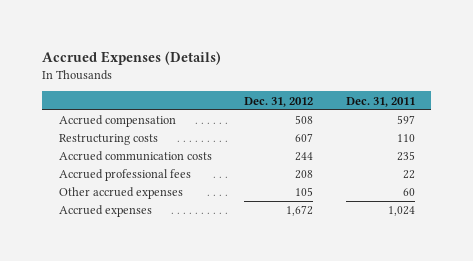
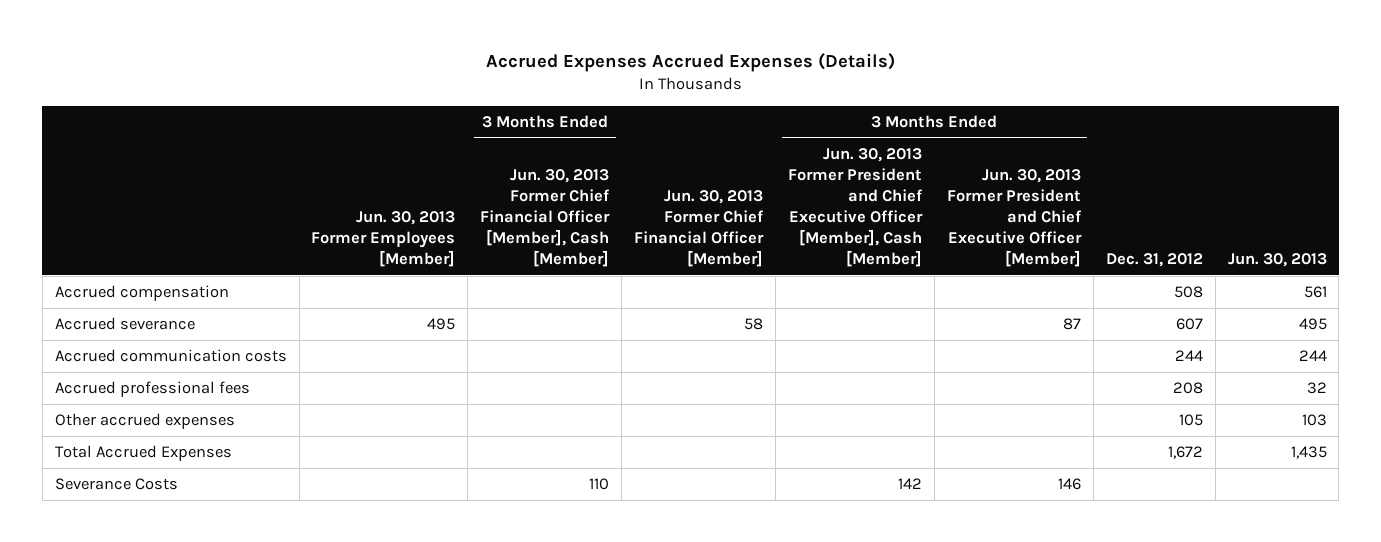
- Accrued Expenses (Details)
+ Accrued Expenses Accrued Expenses (Details)
- | Dec. 31, 2012 | Dec. 31, 2011
+ | Jun. 30, 2013 Former Employees [Member] | 3 Months Ended Jun. 30, 2013 Former Chief Financial Officer [Member], Cash [Member] | Jun. 30, 2013 Former Chief Financial Officer [Member] | 3 Months Ended Jun. 30, 2013 Former President and Chief Executive Officer [Member], Cash [Member] | 3 Months Ended Jun. 30, 2013 Former President and Chief Executive Officer [Member] | Dec. 31, 2012 | Jun. 30, 2013
- Restructuring costs | 607 | 110
+ Accrued severance | 495 | | 58 | | 87 | 607 | 495
- Accrued expenses | 1,672 | 1,024
+ Total Accrued Expenses | | | | | | 1,672 | 1,435
+ Severance Costs | | 110 | | 142 | 146 | |

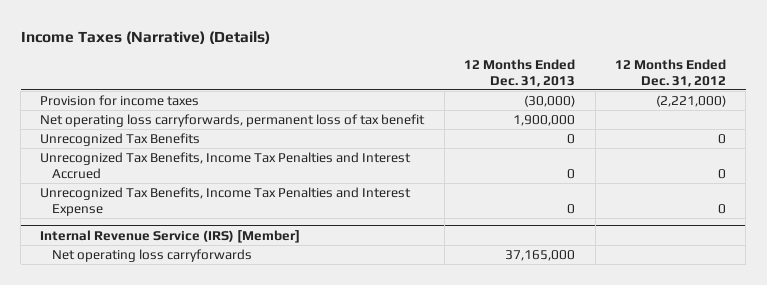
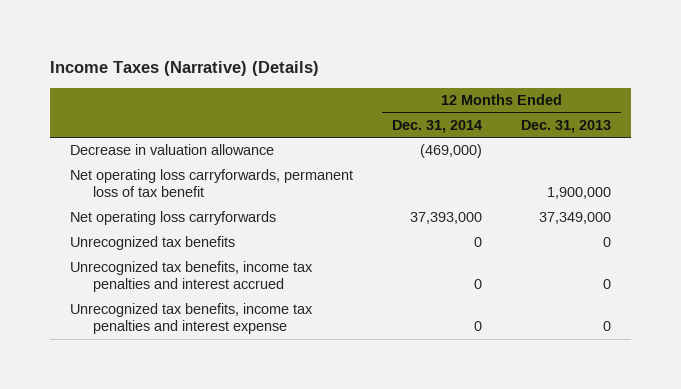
- | 12 Months Ended Dec. 31, 2013 | 12 Months Ended Dec. 31, 2012
+ | 12 Months Ended Dec. 31, 2014 | 12 Months Ended Dec. 31, 2013
- Provision for income taxes | (30,000) | (2,221,000)
+ Decrease in valuation allowance | (469,000) |
- Unrecognized Tax Benefits | 0 | 0
- Unrecognized Tax Benefits, Income Tax Penalties and Interest Accrued | 0 | 0
- Unrecognized Tax Benefits, Income Tax Penalties and Interest Expense | 0 | 0
- Internal Revenue Service (IRS) [Member]
- Net operating loss carryforwards | 37,165,000 |
+ Net operating loss carryforwards | 37,393,000 | 37,349,000
+ Unrecognized tax benefits | 0 | 0
+ Unrecognized tax benefits, income tax penalties and interest accrued | 0 | 0
+ Unrecognized tax benefits, income tax penalties and interest expense | 0 | 0

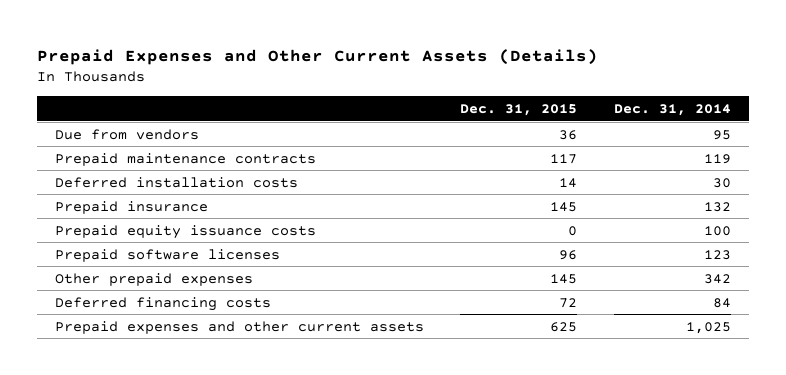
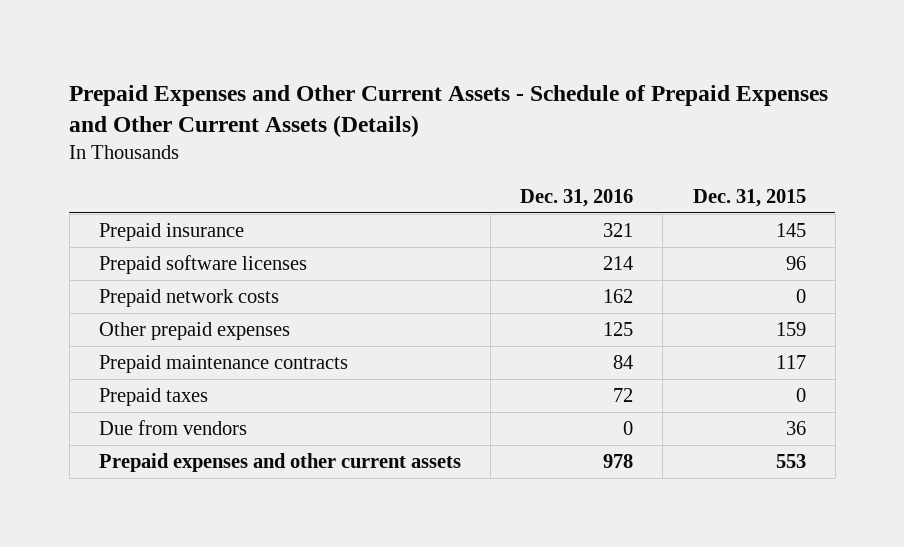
- Prepaid Expenses and Other Current Assets (Details)
+ Prepaid Expenses and Other Current Assets - Schedule of Prepaid Expenses and Other Current Assets (Details)
- | Dec. 31, 2015 | Dec. 31, 2014
+ | Dec. 31, 2016 | Dec. 31, 2015
- Deferred installation costs | 14 | 30
- Prepaid equity issuance costs | 0 | 100
- Other prepaid expenses | 145 | 342
- Deferred financing costs | 72 | 84
- Prepaid expenses and other current assets | 625 | 1,025
+ Prepaid network costs | 162 | 0
+ Other prepaid expenses | 125 | 159
moved down: Prepaid maintenance contracts | 84 | 117
+ Prepaid taxes | 72 | 0
moved down: Due from vendors | 0 | 36
+ Prepaid expenses and other current assets | 978 | 553

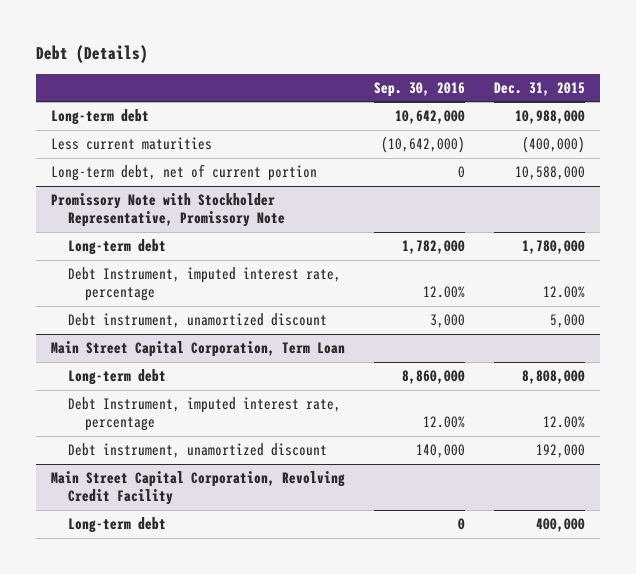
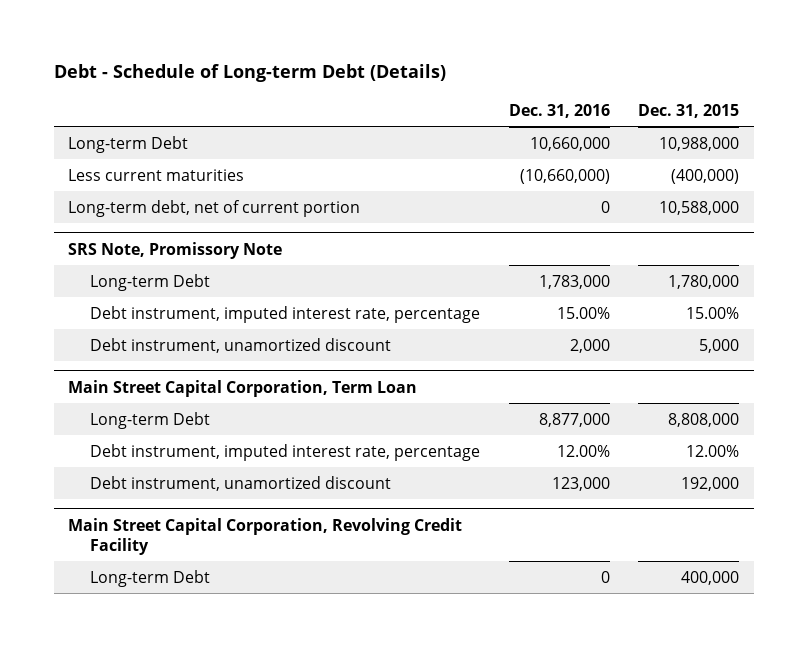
- Debt (Details)
+ Debt - Schedule of Long-term Debt (Details)
- | Sep. 30, 2016 | Dec. 31, 2015
+ | Dec. 31, 2016 | Dec. 31, 2015
- Long-term debt | 10,642,000 | 10,988,000
+ Long-term Debt | 10,660,000 | 10,988,000
- Promissory Note with Stockholder Representative, Promissory Note
- Long-term debt | 1,782,000 | 1,780,000
- Debt Instrument, imputed interest rate, percentage | 12.00% | 12.00%
+ SRS Note, Promissory Note
+ Long-term Debt | 1,783,000 | 1,780,000
+ Debt instrument, imputed interest rate, percentage | 15.00% | 15.00%
@ Main Street Capital Corporation, Term Loan
- Long-term debt | 8,860,000 | 8,808,000
- Debt Instrument, imputed interest rate, percentage | 12.00% | 12.00%
+ Long-term Debt | 8,877,000 | 8,808,000
+ Debt instrument, imputed interest rate, percentage | 12.00% | 12.00%
@ Main Street Capital Corporation, Revolving Credit Facility
- Long-term debt | 0 | 400,000
+ Long-term Debt | 0 | 400,000

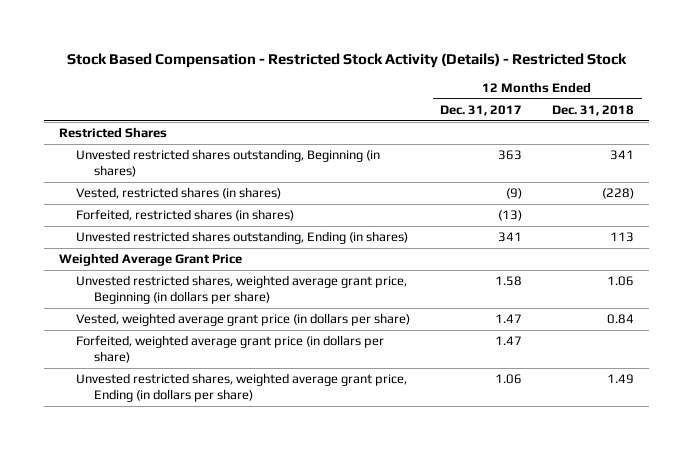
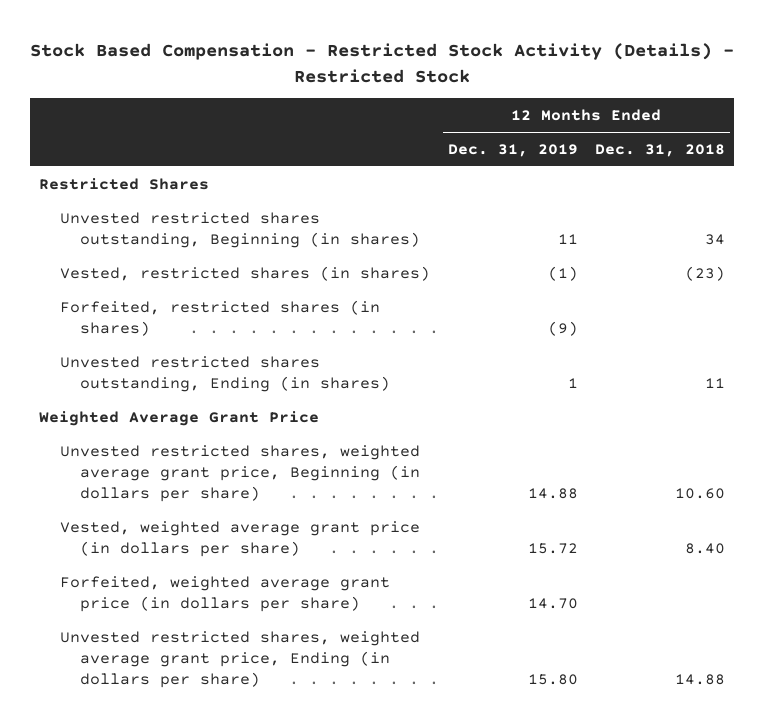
- | 12 Months Ended Dec. 31, 2017 | 12 Months Ended Dec. 31, 2018
+ | 12 Months Ended Dec. 31, 2019 | 12 Months Ended Dec. 31, 2018
- Unvested restricted shares outstanding, Beginning (in shares) | 363 | 341
- Vested, restricted shares (in shares) | (9) | (228)
+ Unvested restricted shares outstanding, Beginning (in shares) | 11 | 34
+ Vested, restricted shares (in shares) | (1) | (23)
- Unvested restricted shares outstanding, Ending (in shares) | 341 | 113
+ Unvested restricted shares outstanding, Ending (in shares) | 1 | 11
- Unvested restricted shares, weighted average grant price, Beginning (in dollars per share) | 1.58 | 1.06
- Vested, weighted average grant price (in dollars per share) | 1.47 | 0.84
+ Unvested restricted shares, weighted average grant price, Beginning (in dollars per share) | 14.88 | 10.60
+ Vested, weighted average grant price (in dollars per share) | 15.72 | 8.40
- Unvested restricted shares, weighted average grant price, Ending (in dollars per share) | 1.06 | 1.49
+ Unvested restricted shares, weighted average grant price, Ending (in dollars per share) | 15.80 | 14.88

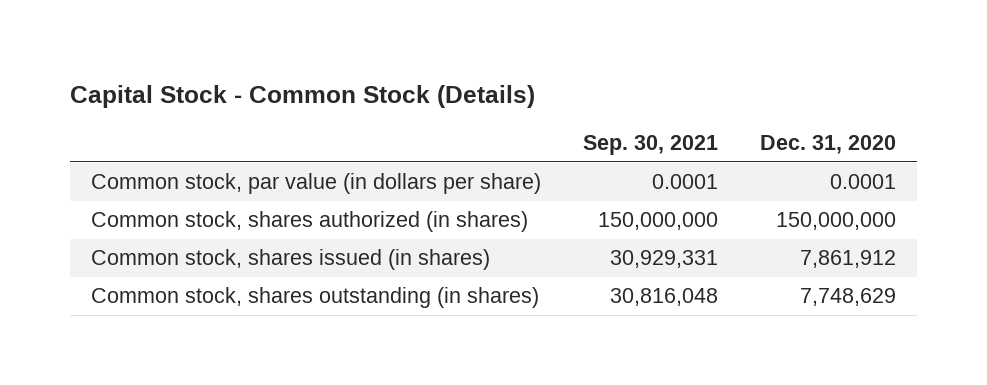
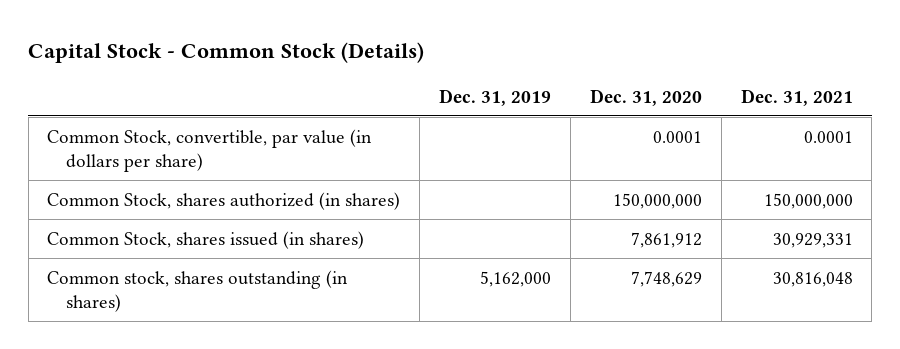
- | Sep. 30, 2021 | Dec. 31, 2020
+ | Dec. 31, 2019 | Dec. 31, 2020 | Dec. 31, 2021
- Common stock, par value (in dollars per share) | 0.0001 | 0.0001
- Common stock, shares authorized (in shares) | 150,000,000 | 150,000,000
- Common stock, shares issued (in shares) | 30,929,331 | 7,861,912
+ Common Stock, convertible, par value (in dollars per share) | | 0.0001 | 0.0001
+ Common Stock, shares authorized (in shares) | | 150,000,000 | 150,000,000
+ Common Stock, shares issued (in shares) | | 7,861,912 | 30,929,331

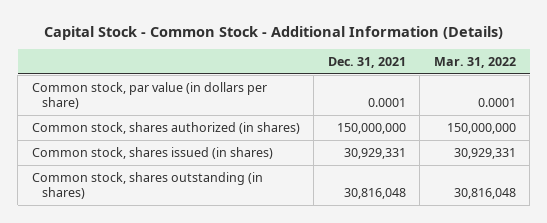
- Capital Stock - Common Stock (Details)
+ Capital Stock - Common Stock - Additional Information (Details)
- | Dec. 31, 2019 | Dec. 31, 2020 | Dec. 31, 2021
+ | Dec. 31, 2021 | Mar. 31, 2022
- Common Stock, convertible, par value (in dollars per share) | | 0.0001 | 0.0001
- Common Stock, shares authorized (in shares) | | 150,000,000 | 150,000,000
- Common Stock, shares issued (in shares) | | 7,861,912 | 30,929,331
+ Common stock, par value (in dollars per share) | 0.0001 | 0.0001
+ Common stock, shares authorized (in shares) | 150,000,000 | 150,000,000
+ Common stock, shares issued (in shares) | 30,929,331 | 30,929,331

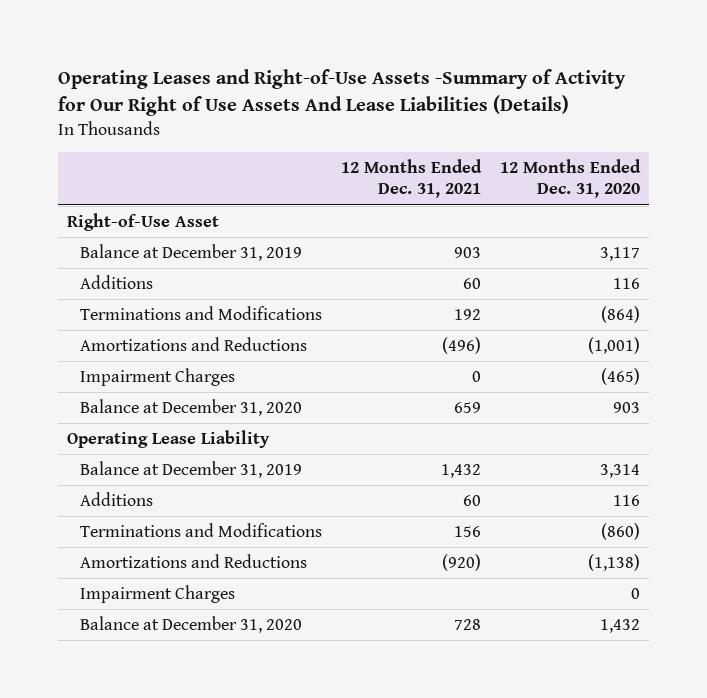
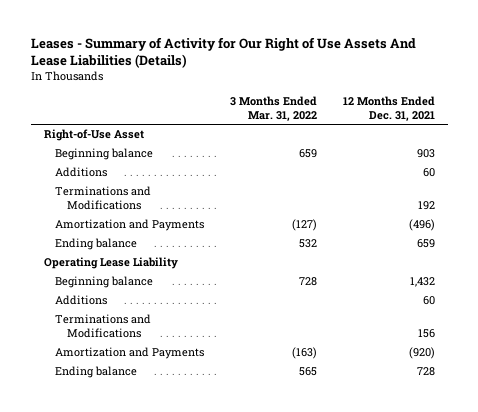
- Operating Leases and Right-of-Use Assets -Summary of Activity for Our Right of Use Assets And Lease Liabilities (Details)
+ Leases - Summary of Activity for Our Right of Use Assets And Lease Liabilities (Details)
- | 12 Months Ended Dec. 31, 2021 | 12 Months Ended Dec. 31, 2020
+ | 3 Months Ended Mar. 31, 2022 | 12 Months Ended Dec. 31, 2021
- Balance at December 31, 2019 | 903 | 3,117
+ Beginning balance | 659 | 903
- Amortizations and Reductions | (496) | (1,001)
- Impairment Charges | 0 | (465)
- Balance at December 31, 2020 | 659 | 903
+ Amortization and Payments | (127) | (496)
+ Ending balance | 532 | 659
- Balance at December 31, 2019 | 1,432 | 3,314
+ Beginning balance | 728 | 1,432
- Amortizations and Reductions | (920) | (1,138)
- Impairment Charges | | 0
- Balance at December 31, 2020 | 728 | 1,432
+ Amortization and Payments | (163) | (920)
+ Ending balance | 565 | 728

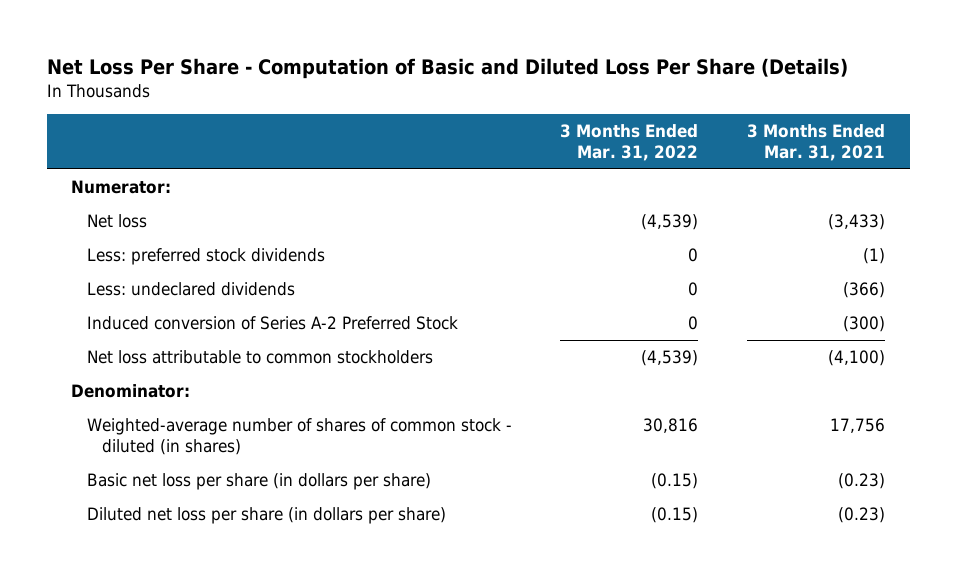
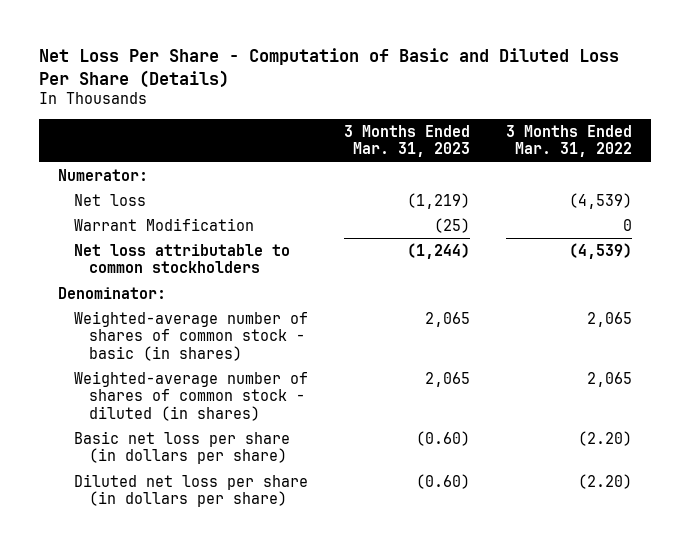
- | 3 Months Ended Mar. 31, 2022 | 3 Months Ended Mar. 31, 2021
+ | 3 Months Ended Mar. 31, 2023 | 3 Months Ended Mar. 31, 2022
- Less: preferred stock dividends | 0 | (1)
- Less: undeclared dividends | 0 | (366)
- Induced conversion of Series A-2 Preferred Stock | 0 | (300)
+ Warrant Modification | (25) | 0
- Weighted-average number of shares of common stock - diluted (in shares) | 30,816 | 17,756
- Basic net loss per share (in dollars per share) | (0.15) | (0.23)
- Diluted net loss per share (in dollars per share) | (0.15) | (0.23)
+ Weighted-average number of shares of common stock - basic (in shares) | 2,065 | 2,065
+ Weighted-average number of shares of common stock - diluted (in shares) | 2,065 | 2,065
+ Basic net loss per share (in dollars per share) | (0.60) | (2.20)
+ Diluted net loss per share (in dollars per share) | (0.60) | (2.20)

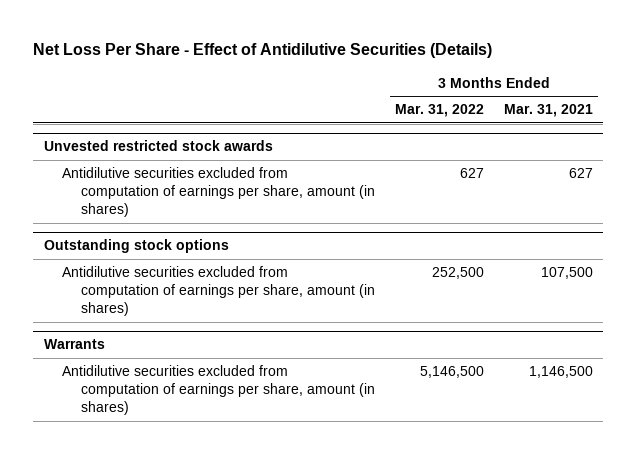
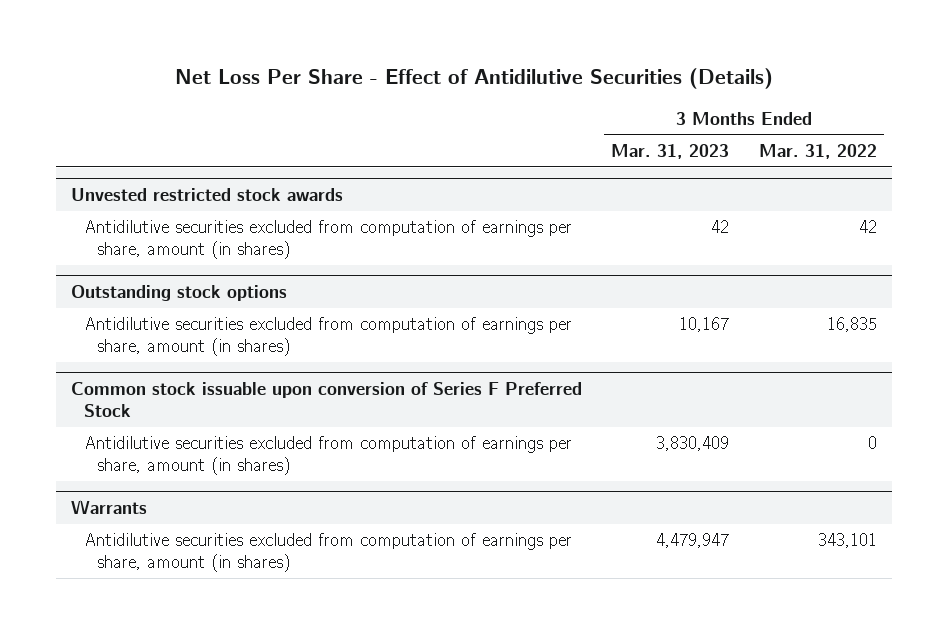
- | 3 Months Ended Mar. 31, 2022 | 3 Months Ended Mar. 31, 2021
+ | 3 Months Ended Mar. 31, 2023 | 3 Months Ended Mar. 31, 2022
@ Unvested restricted stock awards
- Antidilutive securities excluded from computation of earnings per share, amount (in shares) | 627 | 627
+ Antidilutive securities excluded from computation of earnings per share, amount (in shares) | 42 | 42
@ Outstanding stock options
- Antidilutive securities excluded from computation of earnings per share, amount (in shares) | 252,500 | 107,500
+ Antidilutive securities excluded from computation of earnings per share, amount (in shares) | 10,167 | 16,835
+ Common stock issuable upon conversion of Series F Preferred Stock
+ Antidilutive securities excluded from computation of earnings per share, amount (in shares) | 3,830,409 | 0
@ Warrants
- Antidilutive securities excluded from computation of earnings per share, amount (in shares) | 5,146,500 | 1,146,500
+ Antidilutive securities excluded from computation of earnings per share, amount (in shares) | 4,479,947 | 343,101

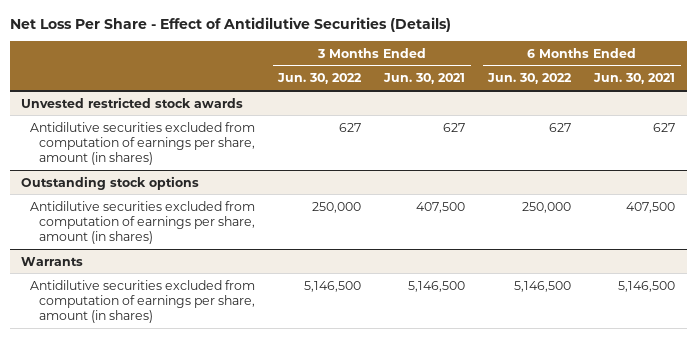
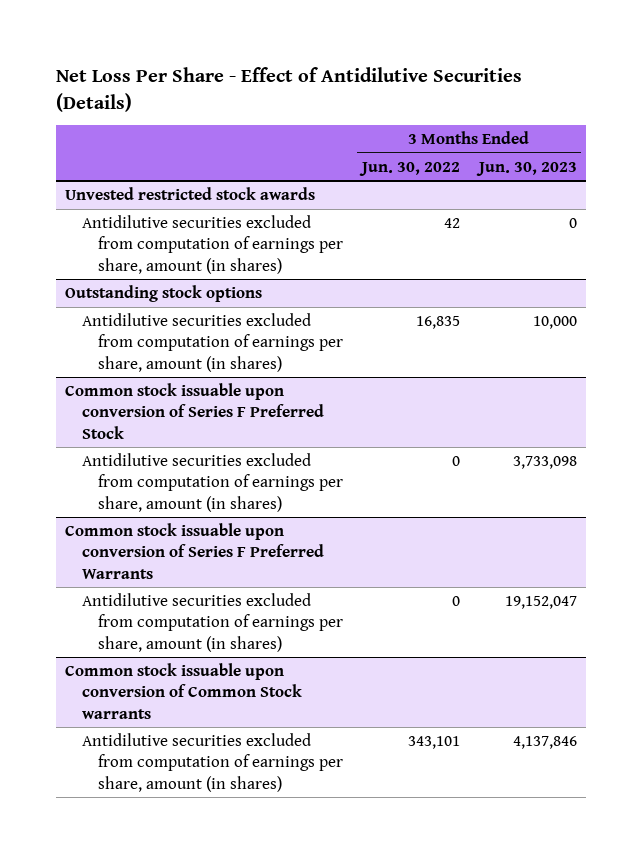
- | 3 Months Ended Jun. 30, 2022 | 3 Months Ended Jun. 30, 2021 | 6 Months Ended Jun. 30, 2022 | 6 Months Ended Jun. 30, 2021
+ | 3 Months Ended Jun. 30, 2022 | 3 Months Ended Jun. 30, 2023
@ Unvested restricted stock awards
- Antidilutive securities excluded from computation of earnings per share, amount (in shares) | 627 | 627 | 627 | 627
+ Antidilutive securities excluded from computation of earnings per share, amount (in shares) | 42 | 0
@ Outstanding stock options
- Antidilutive securities excluded from computation of earnings per share, amount (in shares) | 250,000 | 407,500 | 250,000 | 407,500
- Warrants
- Antidilutive securities excluded from computation of earnings per share, amount (in shares) | 5,146,500 | 5,146,500 | 5,146,500 | 5,146,500
@ Outstanding stock options
+ Antidilutive securities excluded from computation of earnings per share, amount (in shares) | 16,835 | 10,000
+ Common stock issuable upon conversion of Series F Preferred Stock
+ Antidilutive securities excluded from computation of earnings per share, amount (in shares) | 0 | 3,733,098
+ Common stock issuable upon conversion of Series F Preferred Warrants
+ Antidilutive securities excluded from computation of earnings per share, amount (in shares) | 0 | 19,152,047
+ Common stock issuable upon conversion of Common Stock warrants
+ Antidilutive securities excluded from computation of earnings per share, amount (in shares) | 343,101 | 4,137,846

